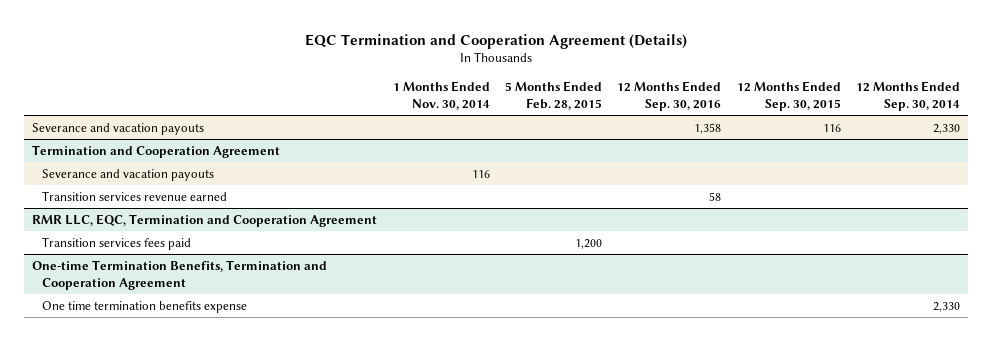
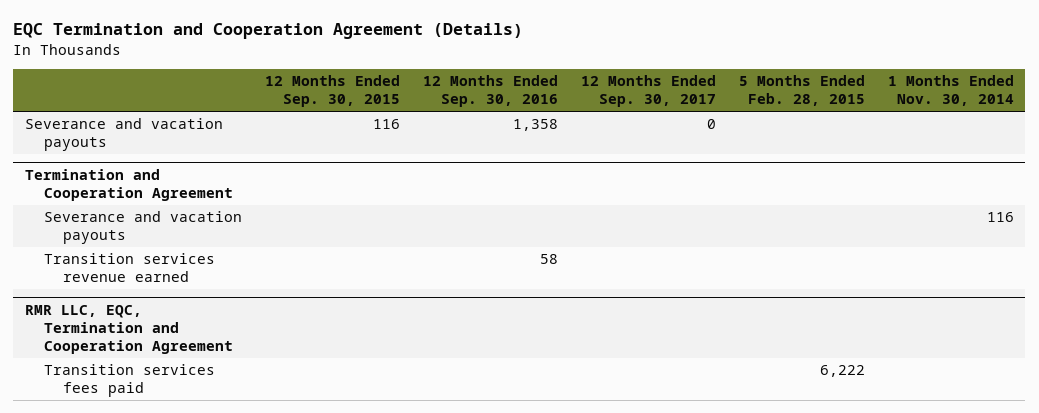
- | 1 Months Ended Nov. 30, 2014 | 5 Months Ended Feb. 28, 2015 | 12 Months Ended Sep. 30, 2016 | 12 Months Ended Sep. 30, 2015 | 12 Months Ended Sep. 30, 2014
+ | 12 Months Ended Sep. 30, 2015 | 12 Months Ended Sep. 30, 2016 | 12 Months Ended Sep. 30, 2017 | 5 Months Ended Feb. 28, 2015 | 1 Months Ended Nov. 30, 2014
@ RMR LLC, EQC, Termination and Cooperation Agreement
- Transition services fees paid | | 1,200 | | |
- One-time Termination Benefits, Termination and Cooperation Agreement
- One time termination benefits expense | | | | | 2,330
@ RMR LLC, EQC, Termination and Cooperation Agreement
+ Transition services fees paid | | | | 6,222 |

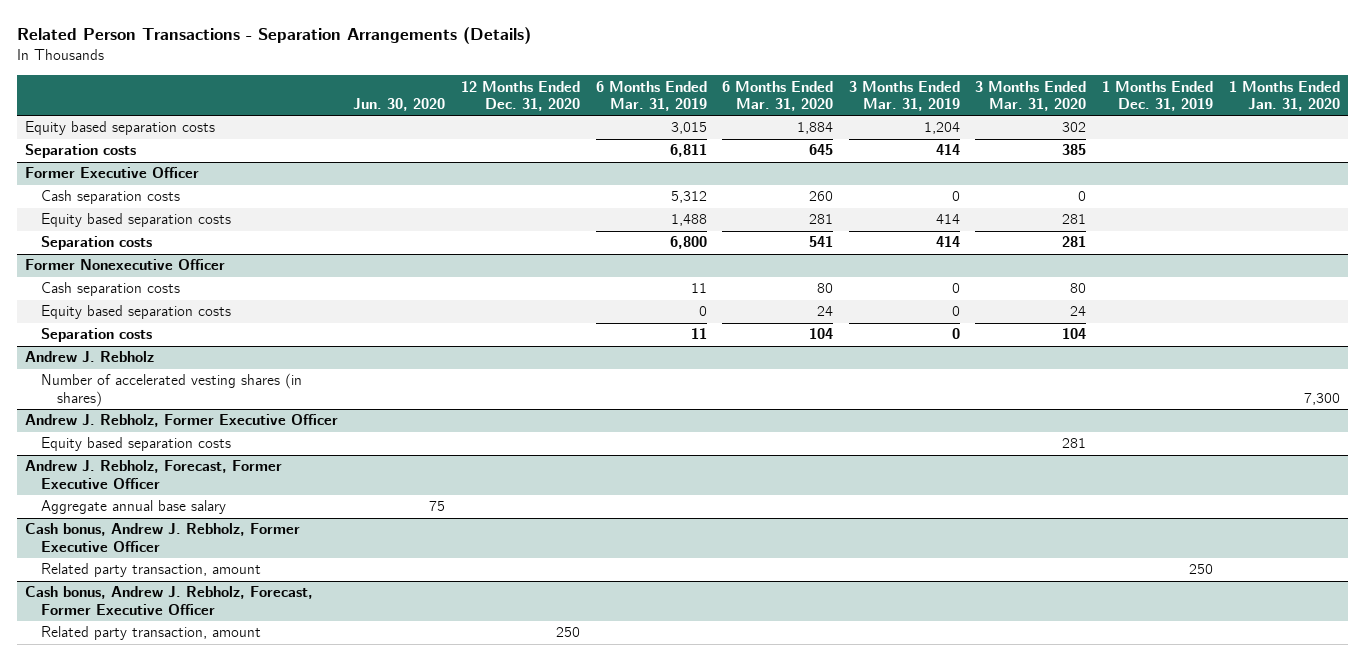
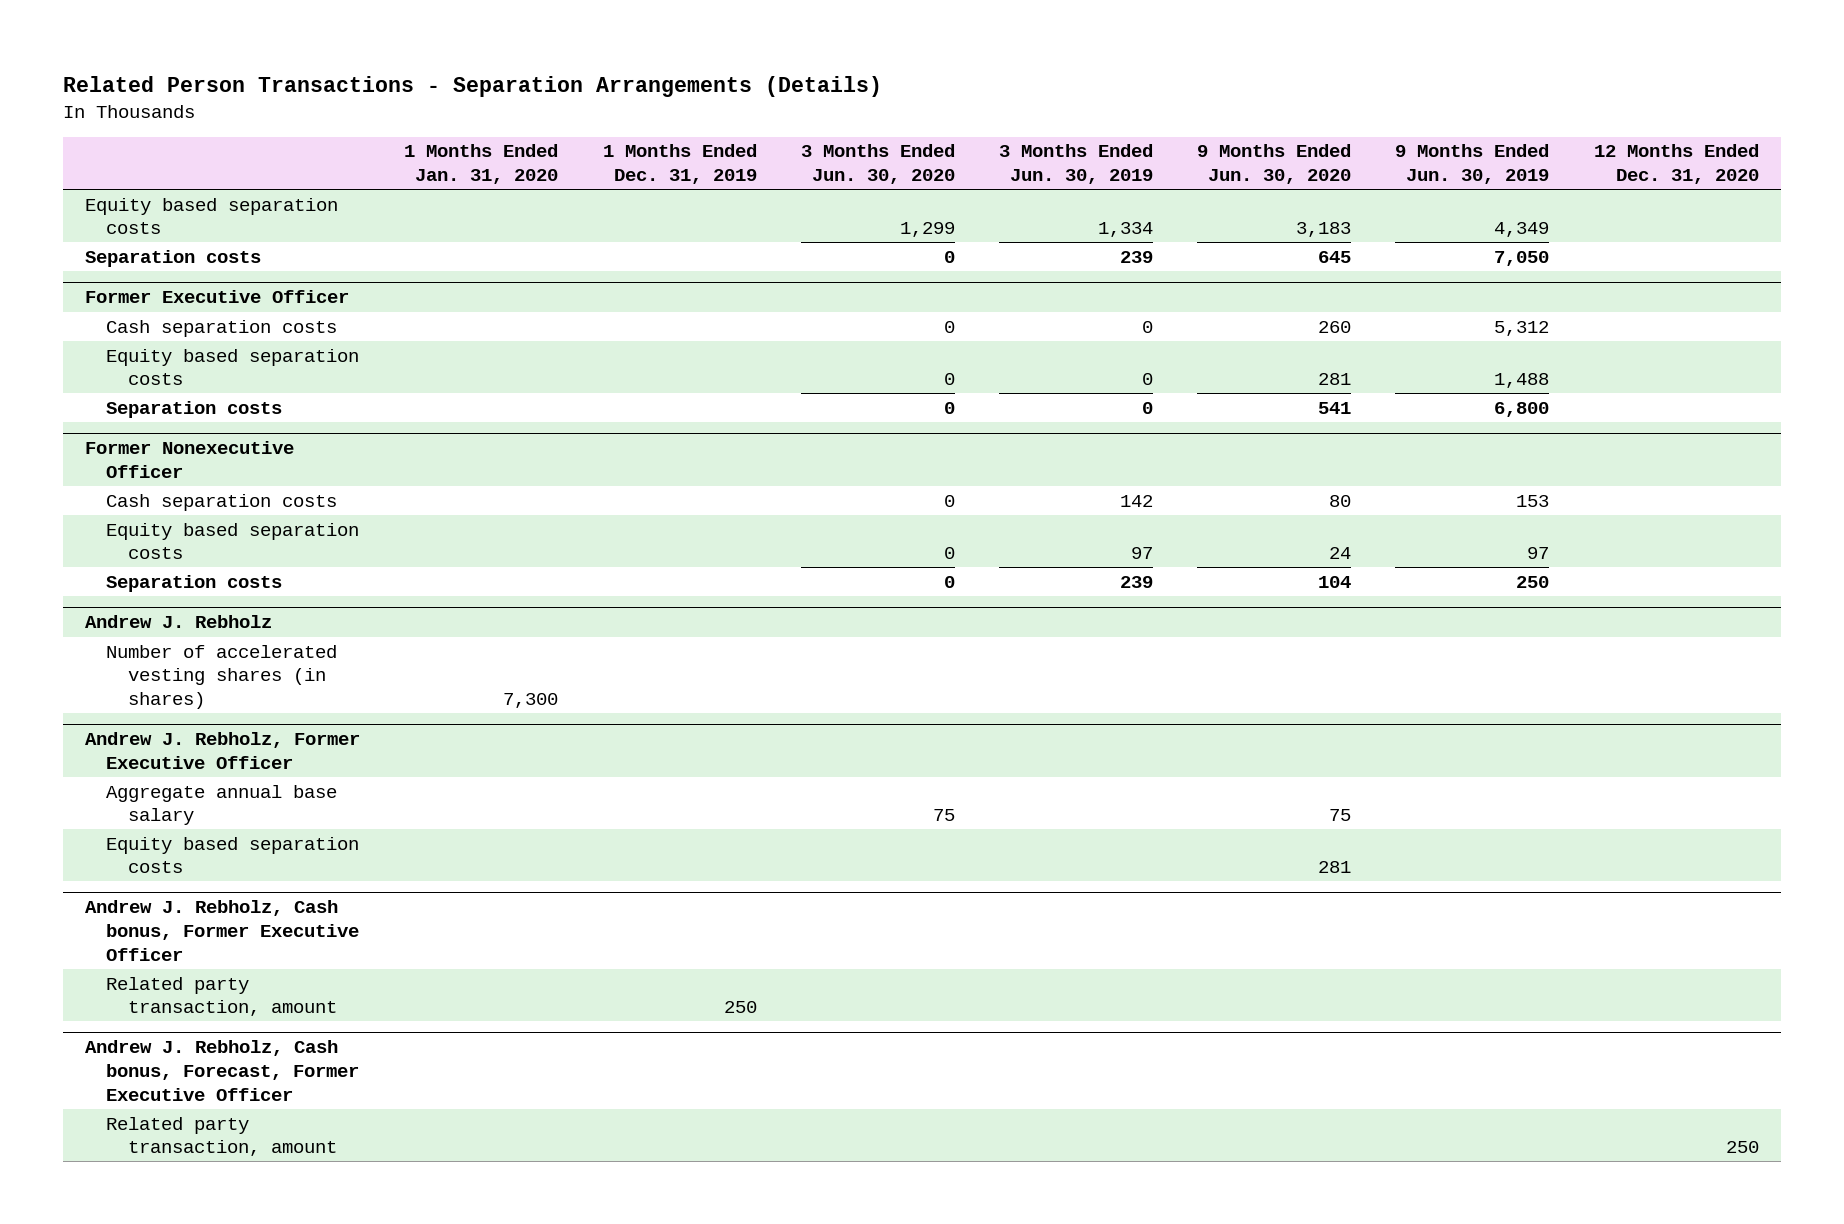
- | Jun. 30, 2020 | 12 Months Ended Dec. 31, 2020 | 6 Months Ended Mar. 31, 2019 | 6 Months Ended Mar. 31, 2020 | 3 Months Ended Mar. 31, 2019 | 3 Months Ended Mar. 31, 2020 | 1 Months Ended Dec. 31, 2019 | 1 Months Ended Jan. 31, 2020
+ | 1 Months Ended Jan. 31, 2020 | 1 Months Ended Dec. 31, 2019 | 3 Months Ended Jun. 30, 2020 | 3 Months Ended Jun. 30, 2019 | 9 Months Ended Jun. 30, 2020 | 9 Months Ended Jun. 30, 2019 | 12 Months Ended Dec. 31, 2020
@ Andrew J. Rebholz, Former Executive Officer
+ Aggregate annual base salary | | | 75 | | 75 | |
- Andrew J. Rebholz, Forecast, Former Executive Officer
- Aggregate annual base salary | 75 | | | | | | |
- Cash bonus, Andrew J. Rebholz, Former Executive Officer
+ Andrew J. Rebholz, Cash bonus, Former Executive Officer
- Cash bonus, Andrew J. Rebholz, Forecast, Former Executive Officer
+ Andrew J. Rebholz, Cash bonus, Forecast, Former Executive Officer

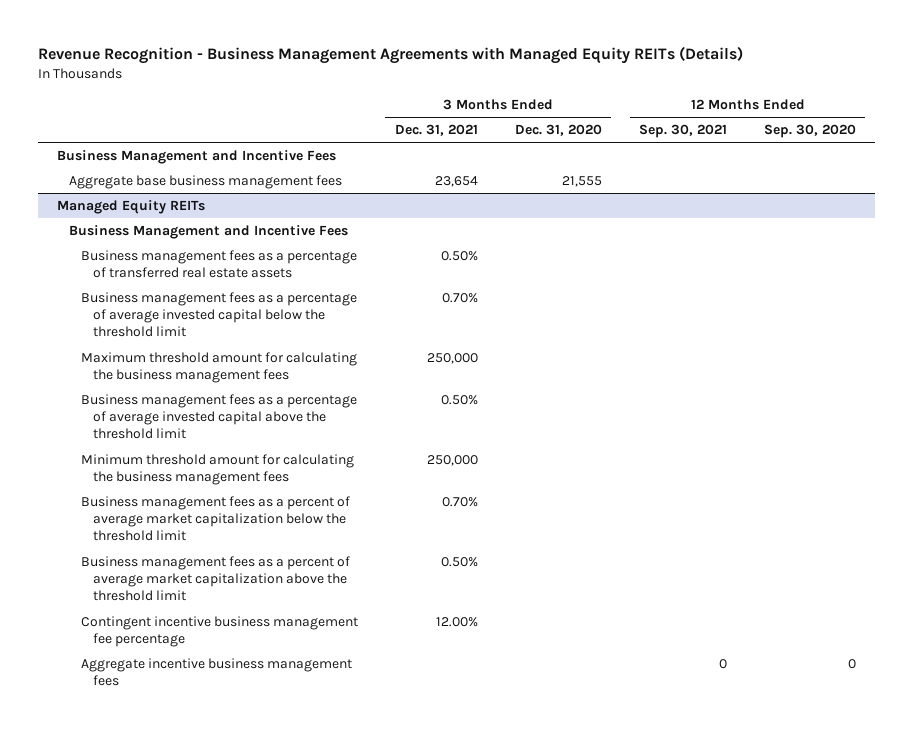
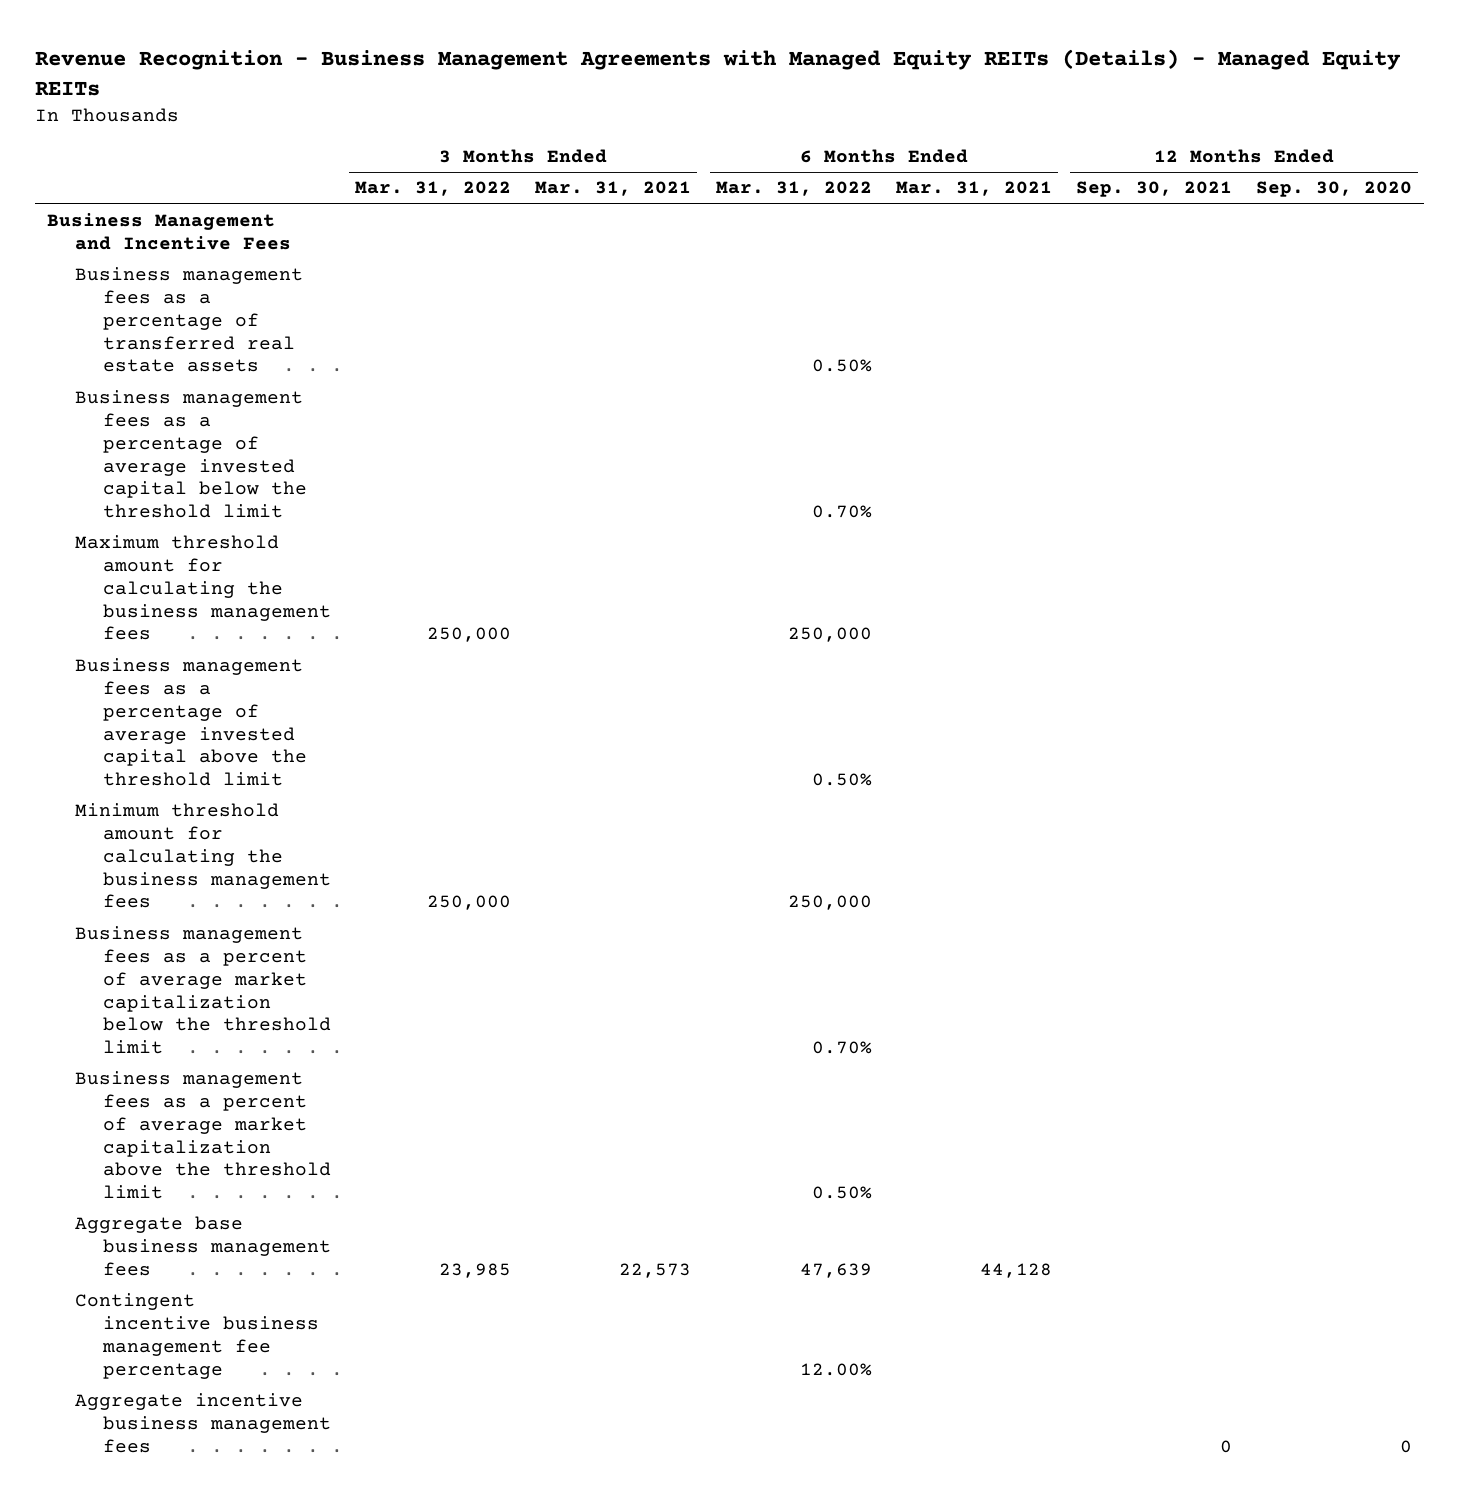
- Revenue Recognition - Business Management Agreements with Managed Equity REITs (Details)
+ Revenue Recognition - Business Management Agreements with Managed Equity REITs (Details) - Managed Equity REITs
- | 3 Months Ended Dec. 31, 2021 | 3 Months Ended Dec. 31, 2020 | 12 Months Ended Sep. 30, 2021 | 12 Months Ended Sep. 30, 2020
+ | 3 Months Ended Mar. 31, 2022 | 3 Months Ended Mar. 31, 2021 | 6 Months Ended Mar. 31, 2022 | 6 Months Ended Mar. 31, 2021 | 12 Months Ended Sep. 30, 2021 | 12 Months Ended Sep. 30, 2020
+ Business management fees as a percentage of transferred real estate assets | | | 0.50% | | |
+ Business management fees as a percentage of average invested capital below the threshold limit | | | 0.70% | | |
+ Maximum threshold amount for calculating the business management fees | 250,000 | | 250,000 | | |
+ Business management fees as a percentage of average invested capital above the threshold limit | | | 0.50% | | |
+ Minimum threshold amount for calculating the business management fees | 250,000 | | 250,000 | | |
+ Business management fees as a percent of average market capitalization below the threshold limit | | | 0.70% | | |
+ Business management fees as a percent of average market capitalization above the threshold limit | | | 0.50% | | |
- Managed Equity REITs
- Business Management and Incentive Fees
- Business management fees as a percentage of transferred real estate assets | 0.50% | | |
- Business management fees as a percentage of average invested capital below the threshold limit | 0.70% | | |
- Maximum threshold amount for calculating the business management fees | 250,000 | | |
- Business management fees as a percentage of average invested capital above the threshold limit | 0.50% | | |
- Minimum threshold amount for calculating the business management fees | 250,000 | | |
- Business management fees as a percent of average market capitalization below the threshold limit | 0.70% | | |
- Business management fees as a percent of average market capitalization above the threshold limit | 0.50% | | |
- Contingent incentive business management fee percentage | 12.00% | | |
- Aggregate incentive business management fees | | | 0 | 0
+ Contingent incentive business management fee percentage | | | 12.00% | | |
+ Aggregate incentive business management fees | | | | | 0 | 0

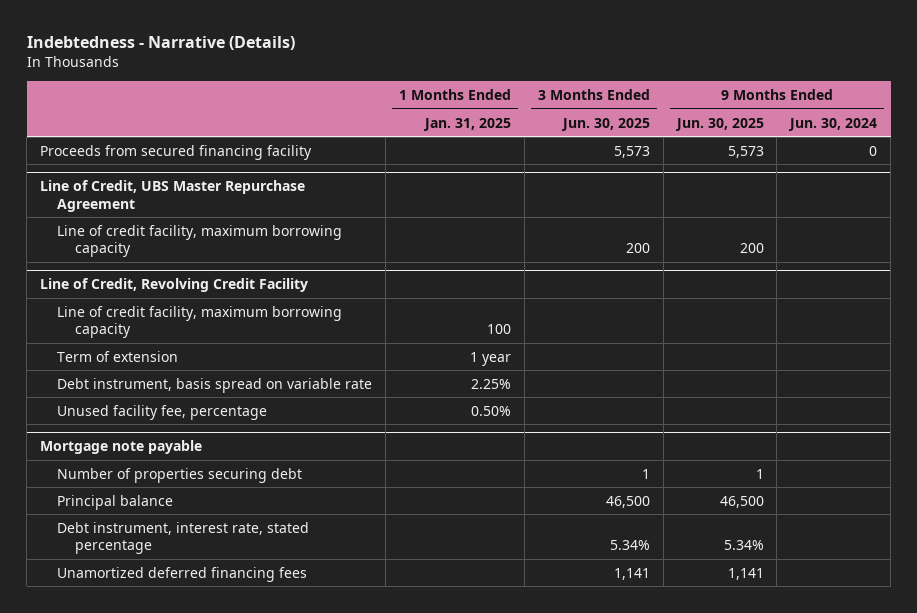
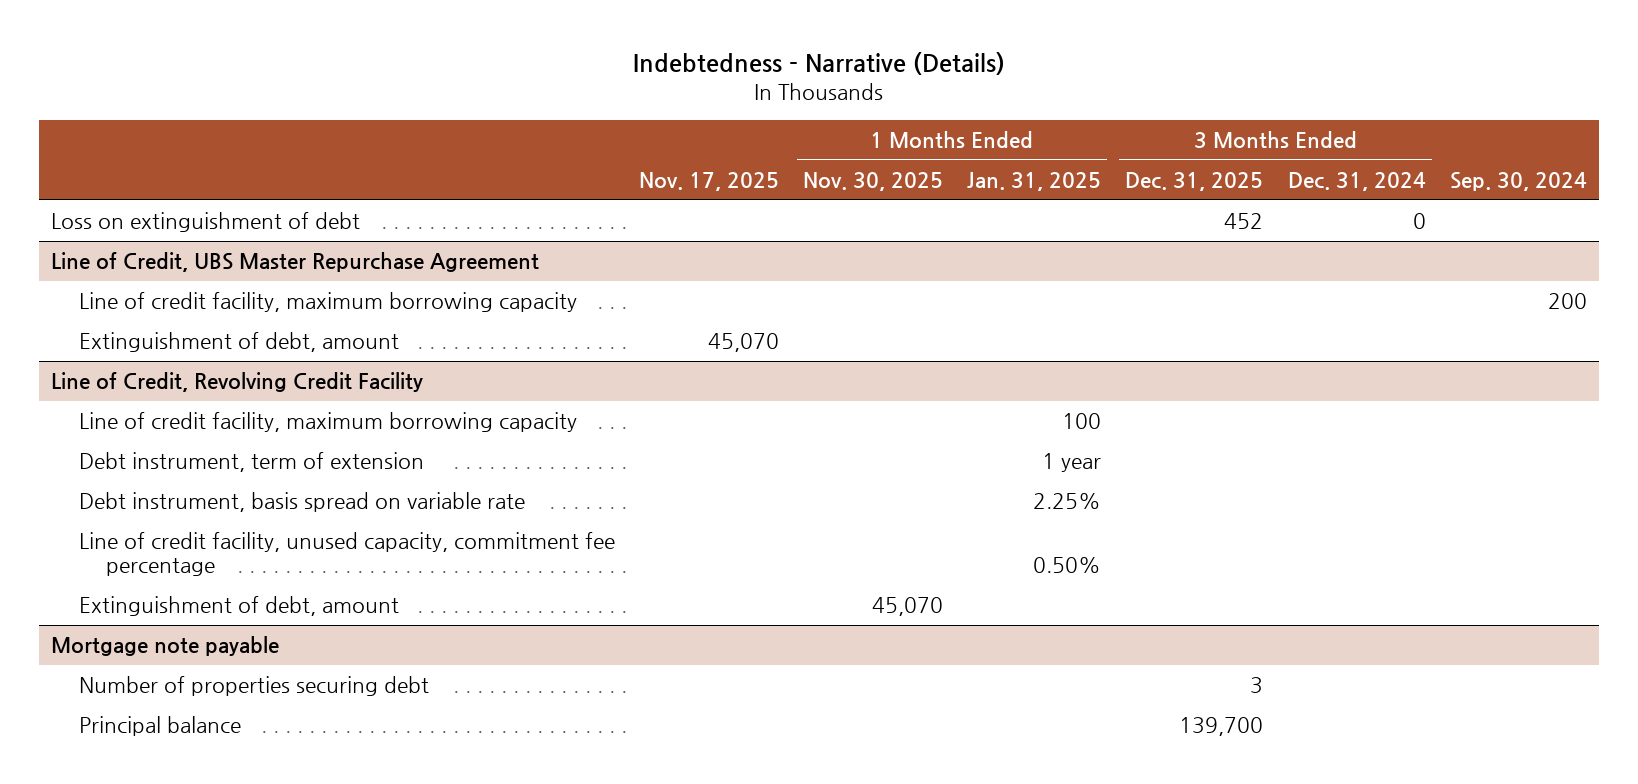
- | 1 Months Ended Jan. 31, 2025 | 3 Months Ended Jun. 30, 2025 | 9 Months Ended Jun. 30, 2025 | 9 Months Ended Jun. 30, 2024
+ | Nov. 17, 2025 | 1 Months Ended Nov. 30, 2025 | 1 Months Ended Jan. 31, 2025 | 3 Months Ended Dec. 31, 2025 | 3 Months Ended Dec. 31, 2024 | Sep. 30, 2024
- Proceeds from secured financing facility | | 5,573 | 5,573 | 0
+ Loss on extinguishment of debt | | | | 452 | 0 |
@ Line of Credit, UBS Master Repurchase Agreement
+ Extinguishment of debt, amount | 45,070 | | | | |
@ Line of Credit, Revolving Credit Facility
- Term of extension | 1 year | | |
+ Debt instrument, term of extension | | | 1 year | | |
- Unused facility fee, percentage | 0.50% | | |
+ Line of credit facility, unused capacity, commitment fee percentage | | | 0.50% | | |
+ Extinguishment of debt, amount | | 45,070 | | | |
@ Mortgage note payable
- Debt instrument, interest rate, stated percentage | | 5.34% | 5.34% |
- Unamortized deferred financing fees | | 1,141 | 1,141 |

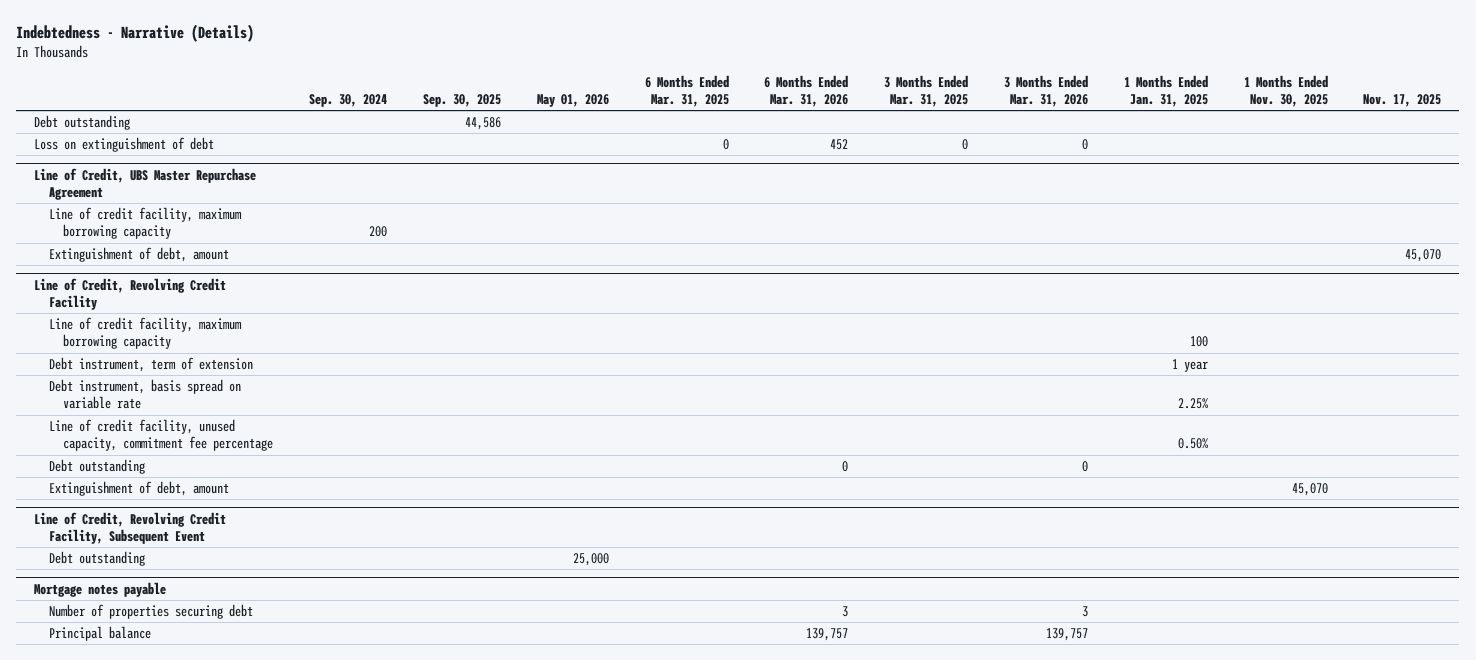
- | Nov. 17, 2025 | 1 Months Ended Nov. 30, 2025 | 1 Months Ended Jan. 31, 2025 | 3 Months Ended Dec. 31, 2025 | 3 Months Ended Dec. 31, 2024 | Sep. 30, 2024
+ | Sep. 30, 2024 | Sep. 30, 2025 | May 01, 2026 | 6 Months Ended Mar. 31, 2025 | 6 Months Ended Mar. 31, 2026 | 3 Months Ended Mar. 31, 2025 | 3 Months Ended Mar. 31, 2026 | 1 Months Ended Jan. 31, 2025 | 1 Months Ended Nov. 30, 2025 | Nov. 17, 2025
+ Debt outstanding | | 44,586 | | | | | | | |
@ Line of Credit, Revolving Credit Facility
+ Debt outstanding | | | | | 0 | | 0 | | |
- Mortgage note payable
+ Line of Credit, Revolving Credit Facility, Subsequent Event
+ Debt outstanding | | | 25,000 | | | | | | |
+ Mortgage notes payable

